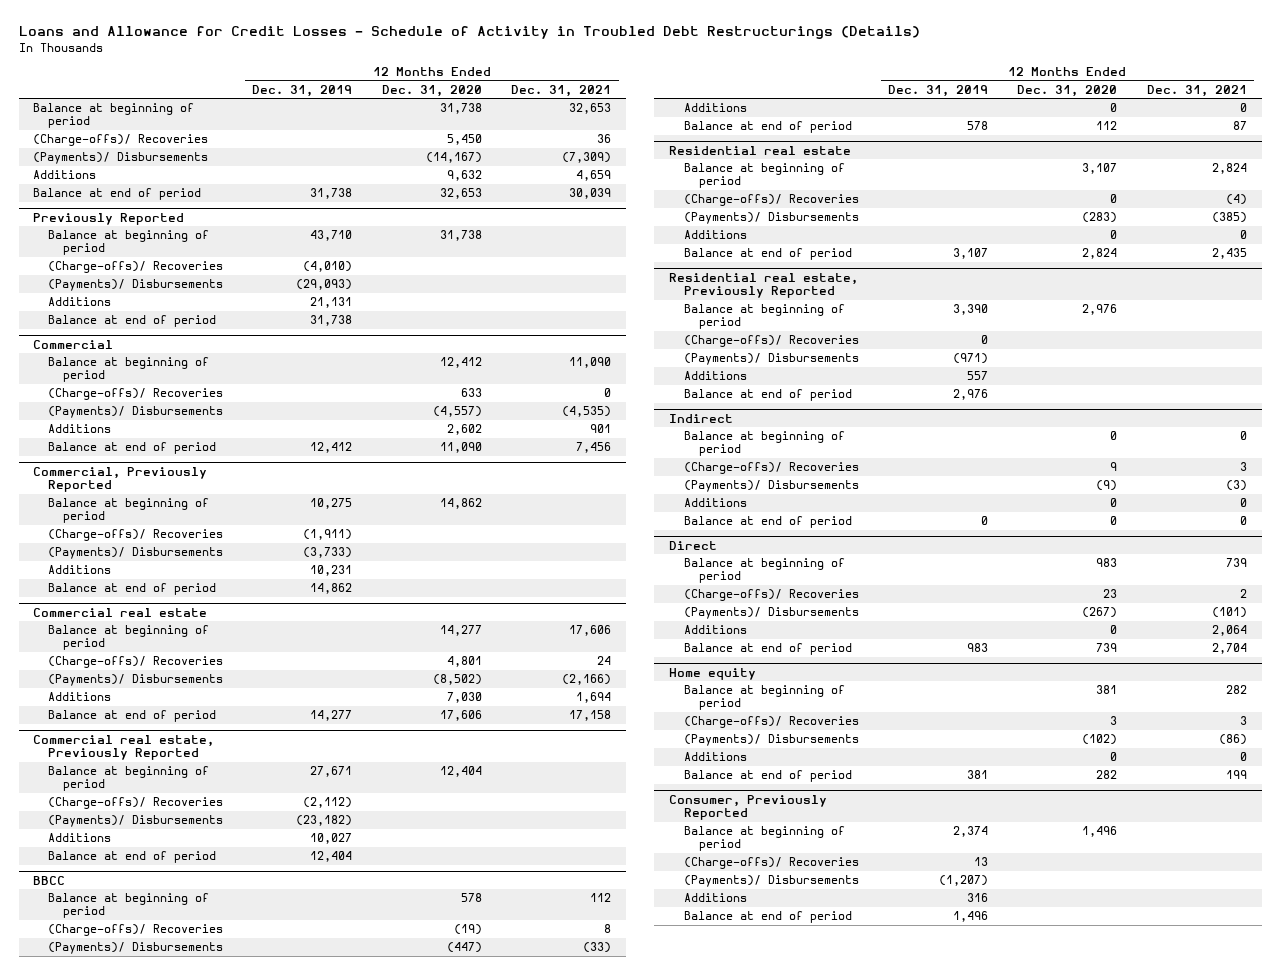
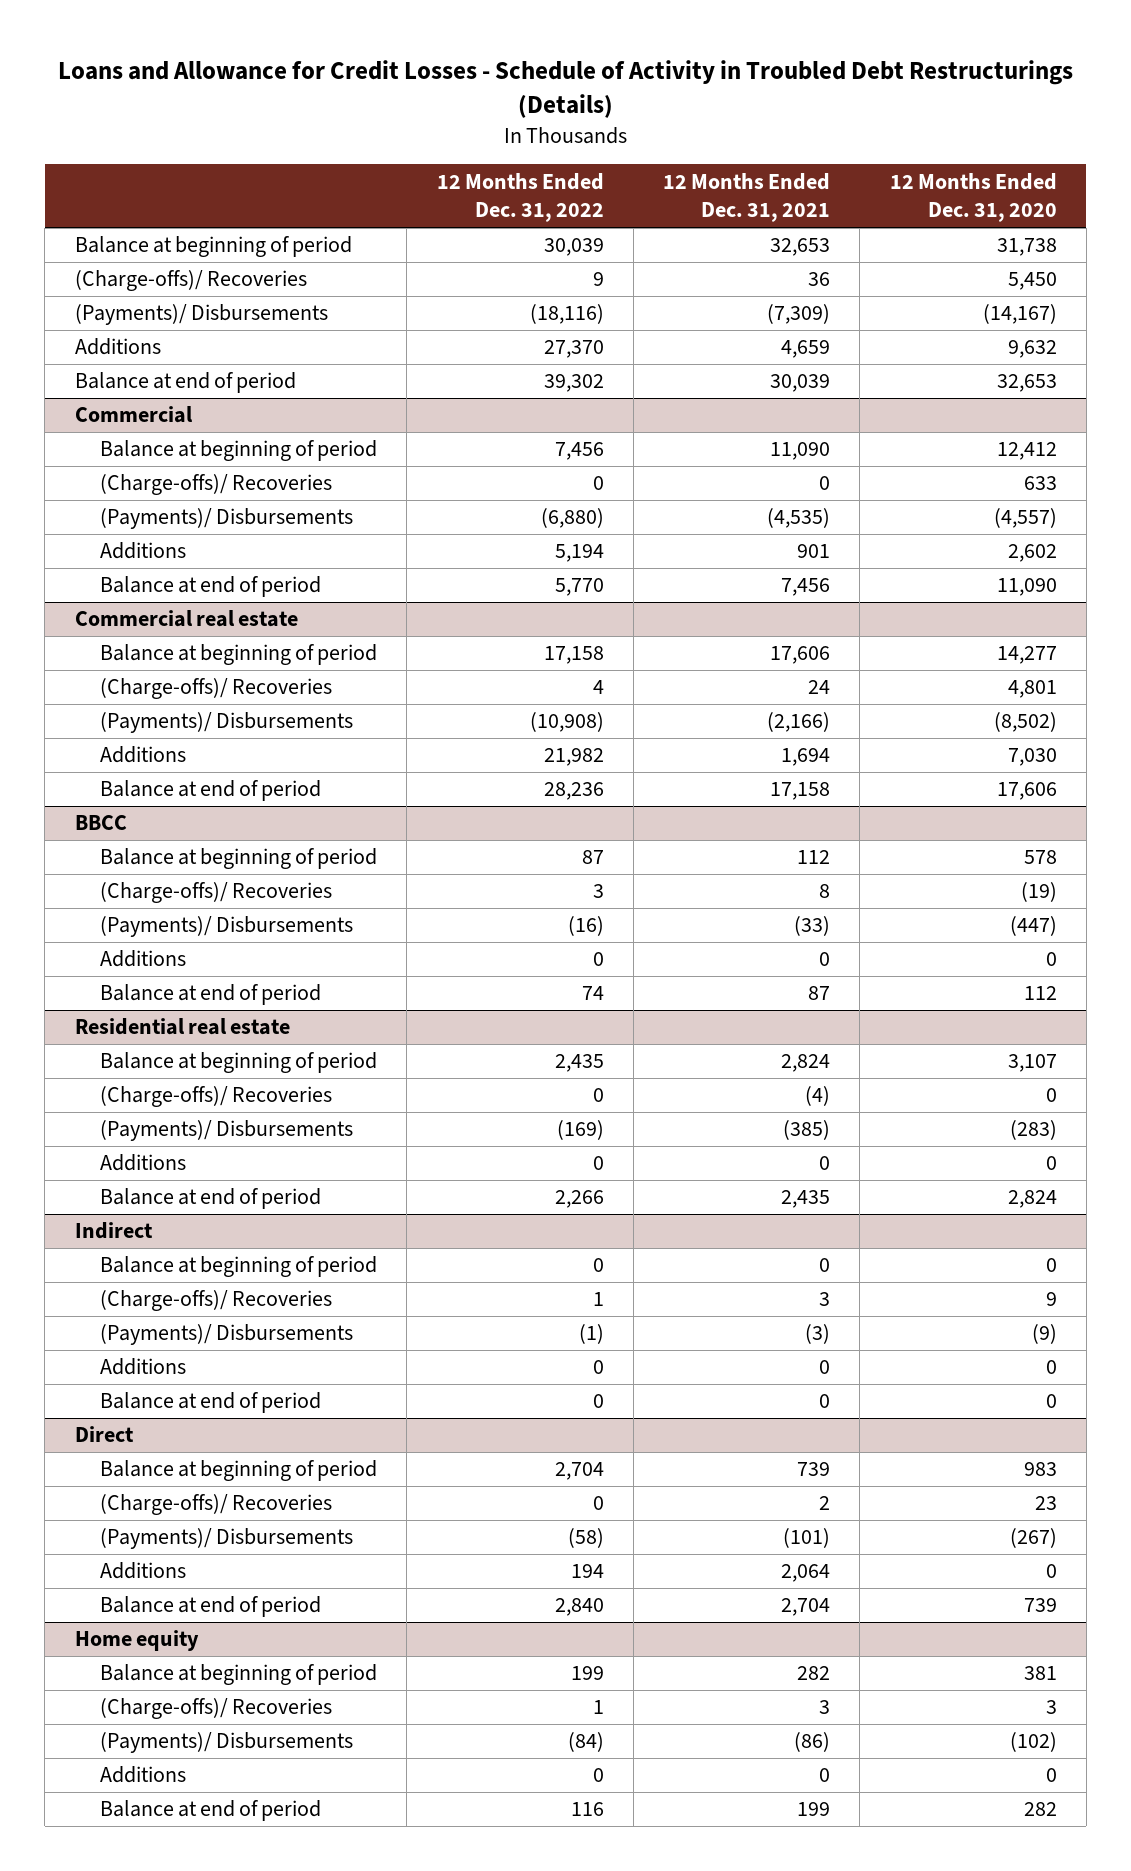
- | 12 Months Ended Dec. 31, 2019 | 12 Months Ended Dec. 31, 2020 | 12 Months Ended Dec. 31, 2021
+ | 12 Months Ended Dec. 31, 2022 | 12 Months Ended Dec. 31, 2021 | 12 Months Ended Dec. 31, 2020
- Previously Reported
- Balance at beginning of period | 43,710 | 31,738 |
- (Charge-offs)/ Recoveries | (4,010) | |
- (Payments)/ Disbursements | (29,093) | |
- Additions | 21,131 | |
- Balance at end of period | 31,738 | |
- Commercial, Previously Reported
- Balance at beginning of period | 10,275 | 14,862 |
- (Charge-offs)/ Recoveries | (1,911) | |
- (Payments)/ Disbursements | (3,733) | |
- Additions | 10,231 | |
- Balance at end of period | 14,862 | |
- Commercial real estate, Previously Reported
- Balance at beginning of period | 27,671 | 12,404 |
- (Charge-offs)/ Recoveries | (2,112) | |
- (Payments)/ Disbursements | (23,182) | |
- Additions | 10,027 | |
- Balance at end of period | 12,404 | |
- Residential real estate, Previously Reported
- Balance at beginning of period | 3,390 | 2,976 |
- (Charge-offs)/ Recoveries | 0 | |
- (Payments)/ Disbursements | (971) | |
- Additions | 557 | |
- Balance at end of period | 2,976 | |
- Consumer, Previously Reported
- Balance at beginning of period | 2,374 | 1,496 |
- (Charge-offs)/ Recoveries | 13 | |
- (Payments)/ Disbursements | (1,207) | |
- Additions | 316 | |
- Balance at end of period | 1,496 | |

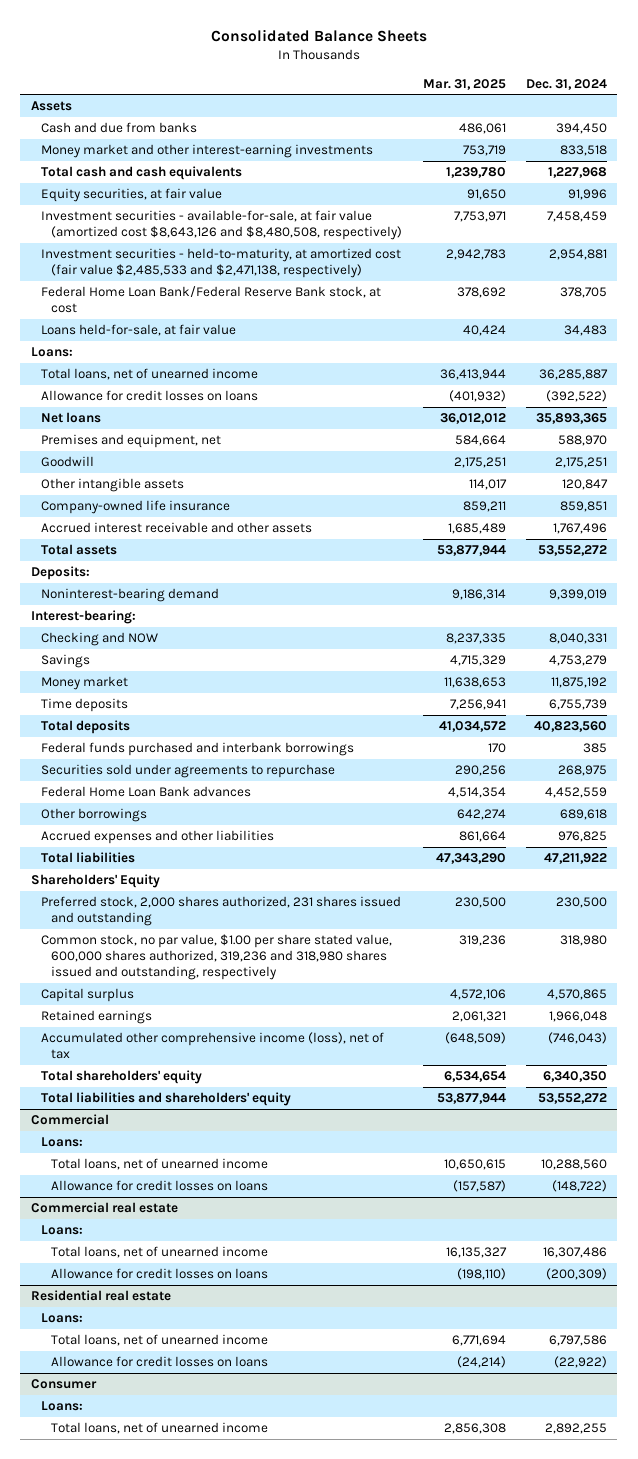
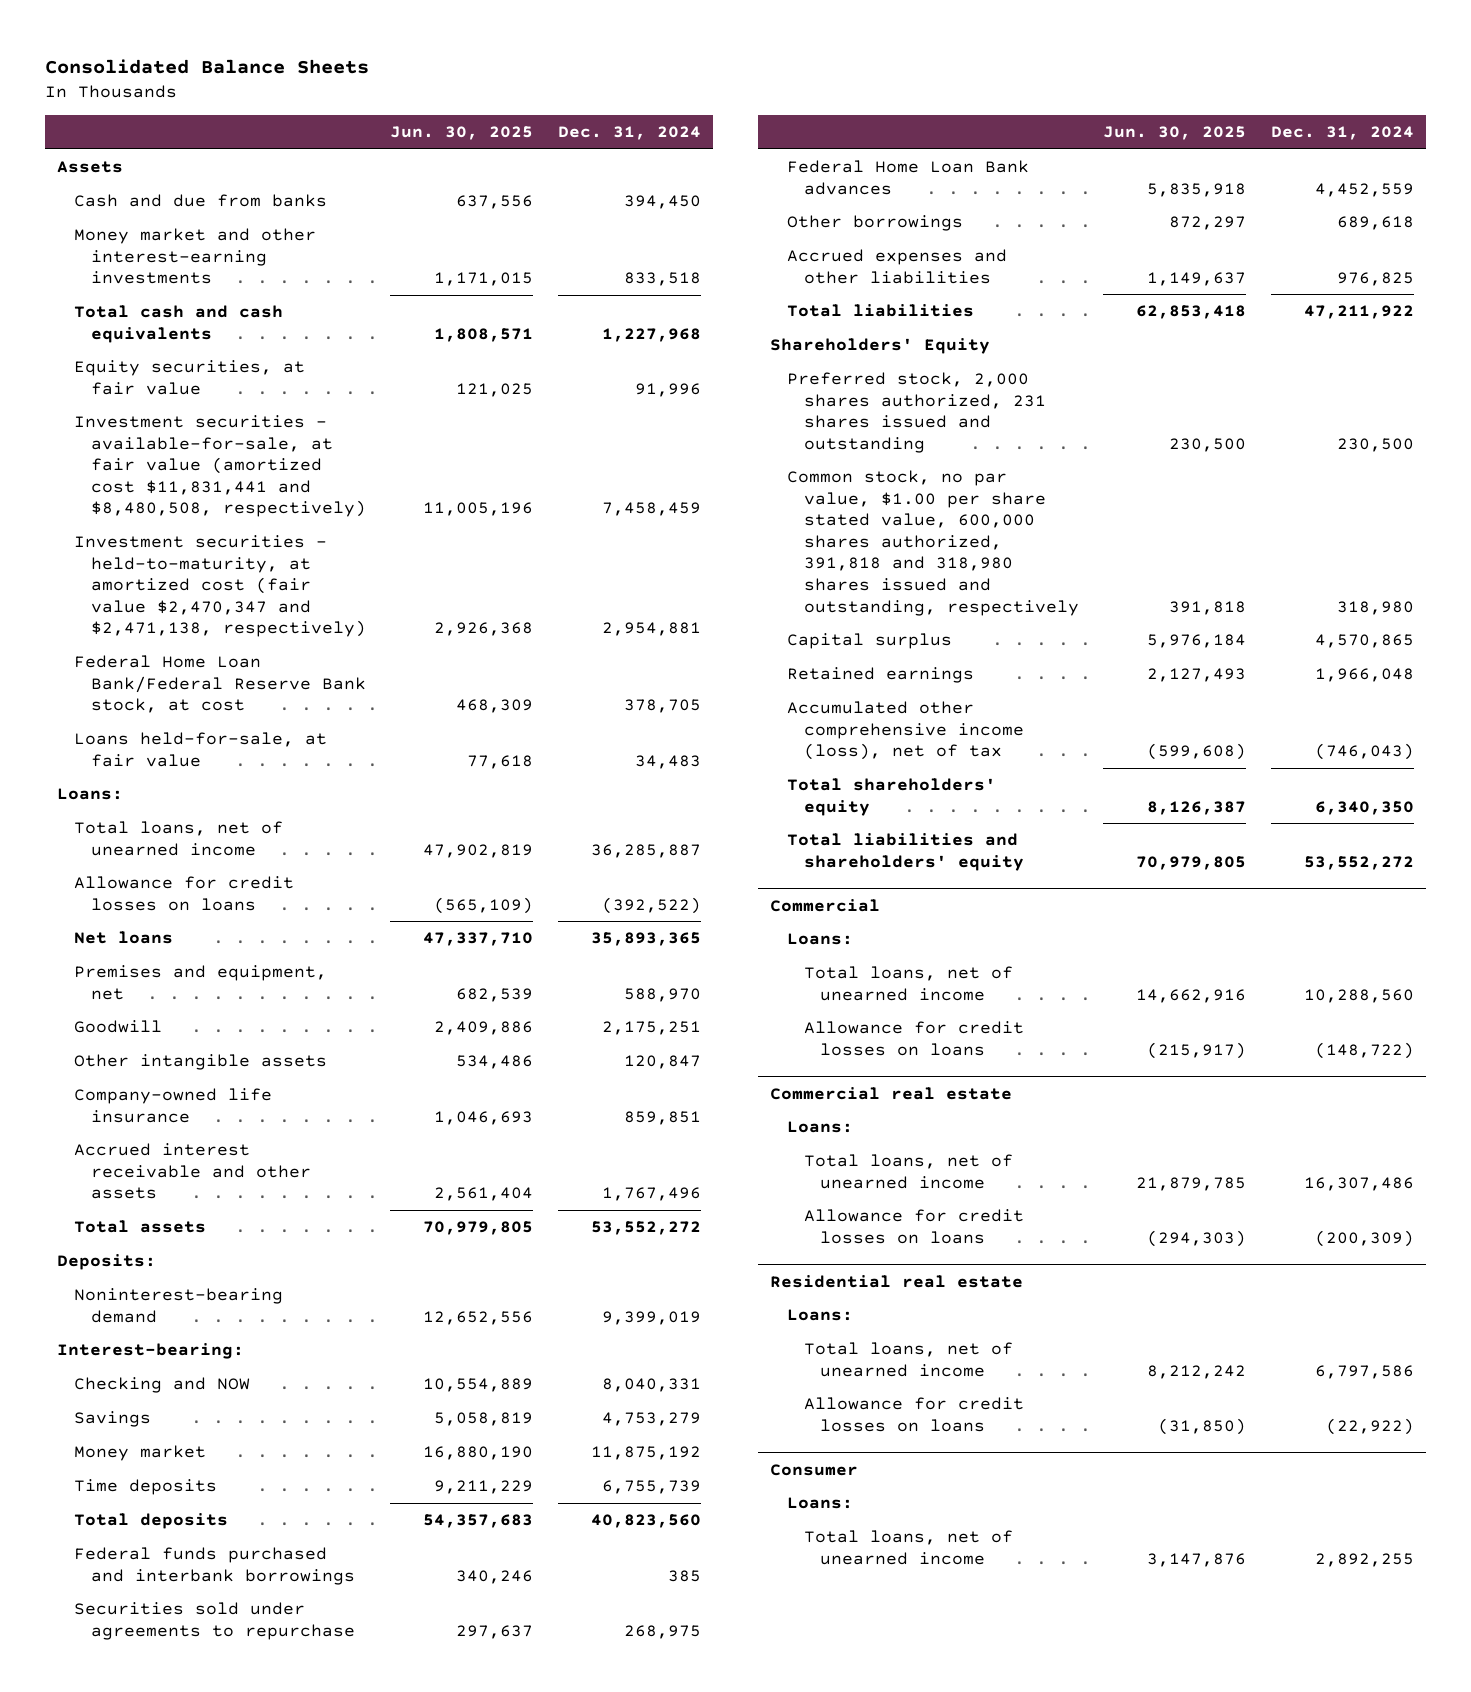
- | Mar. 31, 2025 | Dec. 31, 2024
+ | Jun. 30, 2025 | Dec. 31, 2024
- Investment securities - available-for-sale, at fair value (amortized cost $8,643,126 and $8,480,508, respectively) | 7,753,971 | 7,458,459
- Investment securities - held-to-maturity, at amortized cost (fair value $2,485,533 and $2,471,138, respectively) | 2,942,783 | 2,954,881
+ Investment securities - available-for-sale, at fair value (amortized cost $11,831,441 and $8,480,508, respectively) | 11,005,196 | 7,458,459
+ Investment securities - held-to-maturity, at amortized cost (fair value $2,470,347 and $2,471,138, respectively) | 2,926,368 | 2,954,881
- Common stock, no par value, $1.00 per share stated value, 600,000 shares authorized, 319,236 and 318,980 shares issued and outstanding, respectively | 319,236 | 318,980
+ Common stock, no par value, $1.00 per share stated value, 600,000 shares authorized, 391,818 and 318,980 shares issued and outstanding, respectively | 391,818 | 318,980

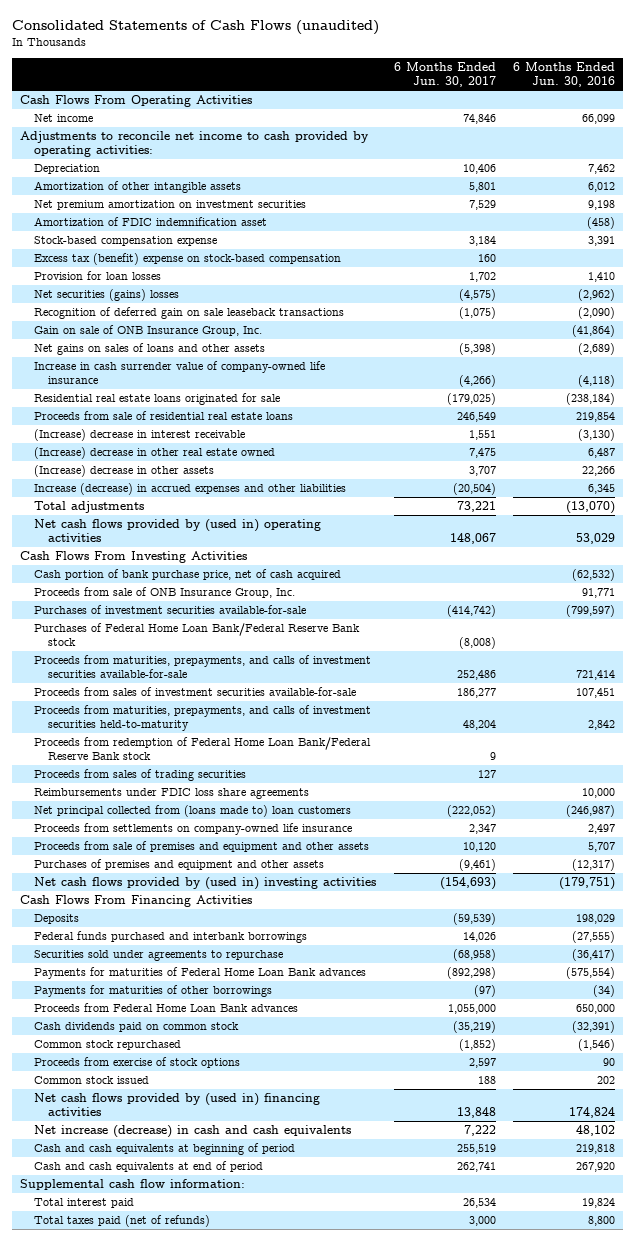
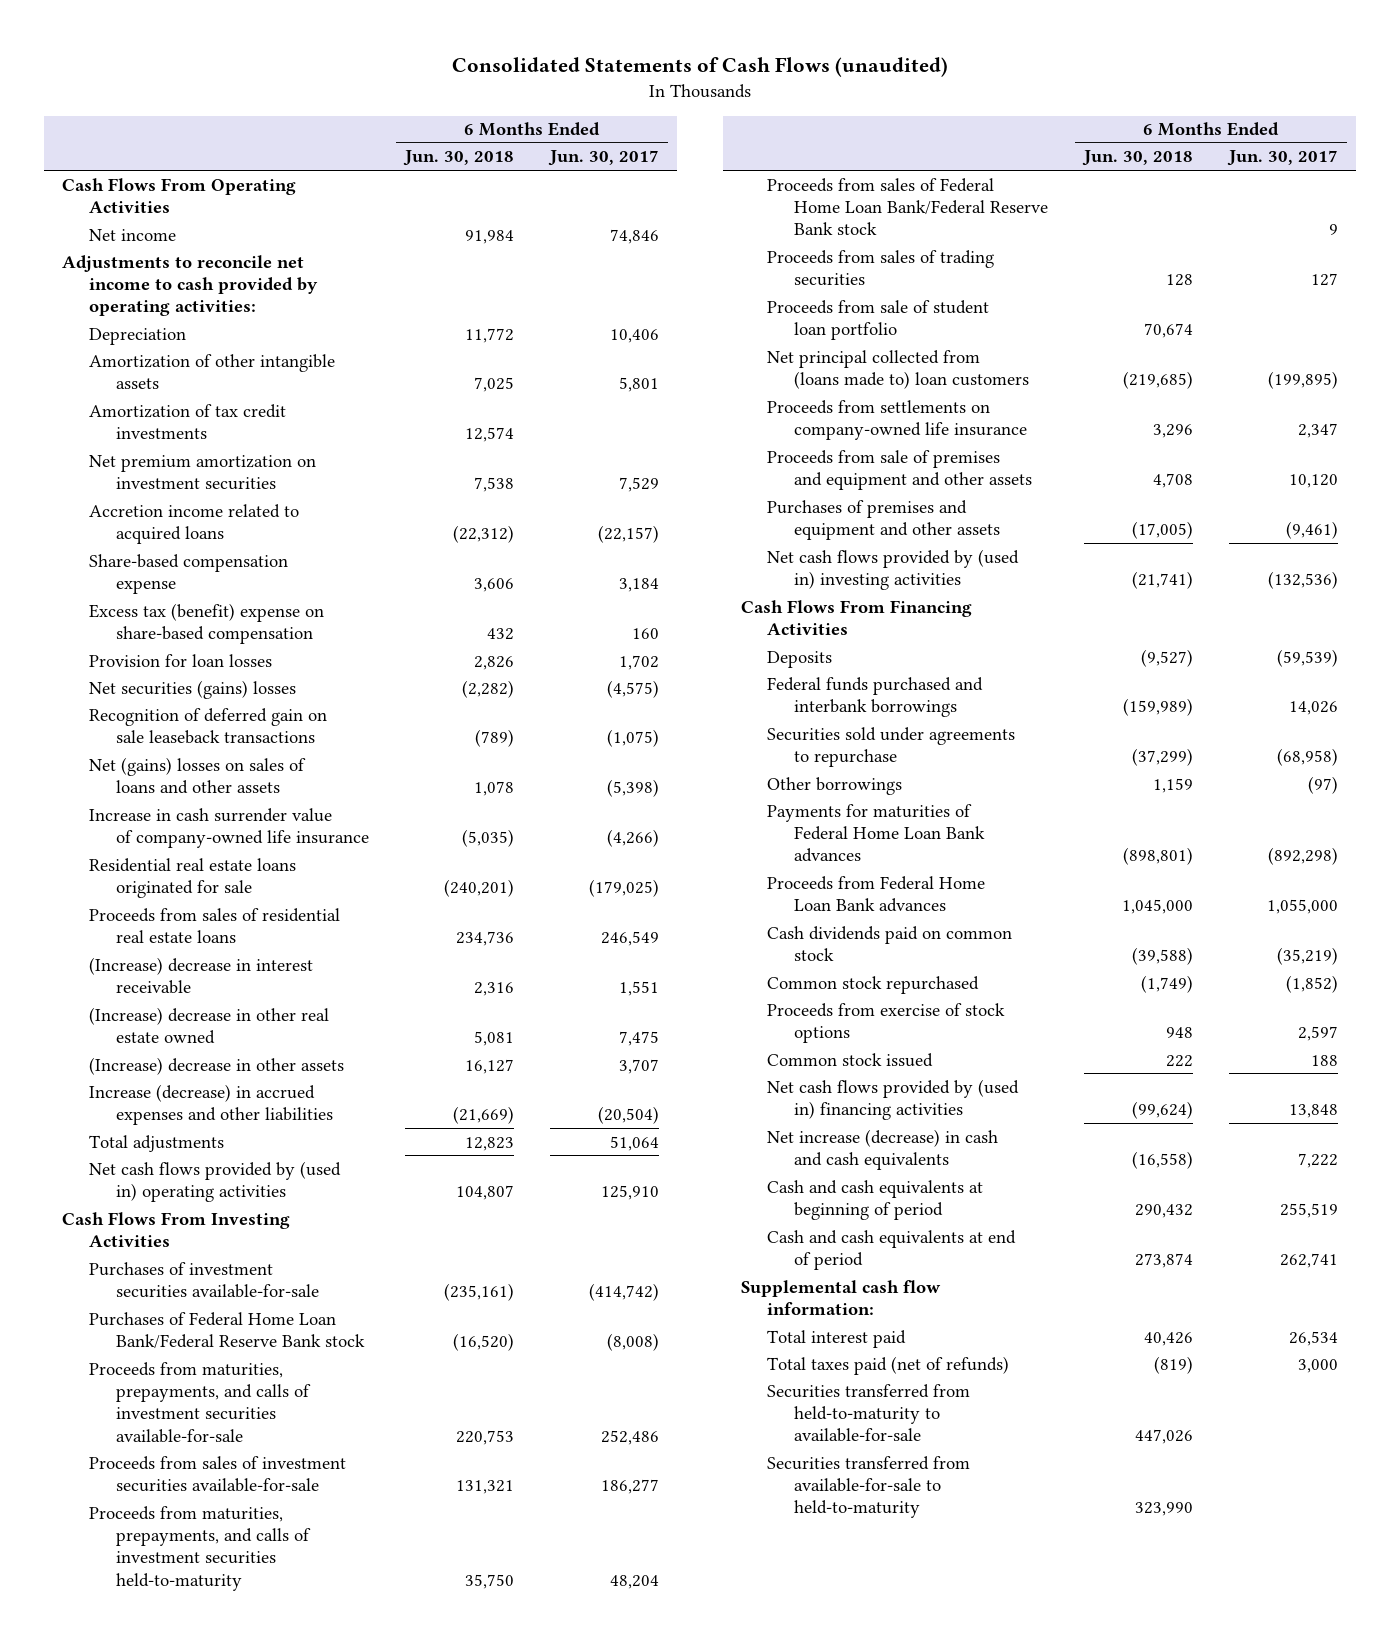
- | 6 Months Ended Jun. 30, 2017 | 6 Months Ended Jun. 30, 2016
+ | 6 Months Ended Jun. 30, 2018 | 6 Months Ended Jun. 30, 2017
+ Amortization of tax credit investments | 12,574 |
- Amortization of FDIC indemnification asset | | (458)
- Stock-based compensation expense | 3,184 | 3,391
- Excess tax (benefit) expense on stock-based compensation | 160 |
+ Accretion income related to acquired loans | (22,312) | (22,157)
+ Share-based compensation expense | 3,606 | 3,184
+ Excess tax (benefit) expense on share-based compensation | 432 | 160
- Gain on sale of ONB Insurance Group, Inc. | | (41,864)
- Net gains on sales of loans and other assets | (5,398) | (2,689)
+ Net (gains) losses on sales of loans and other assets | 1,078 | (5,398)
- Proceeds from sale of residential real estate loans | 246,549 | 219,854
+ Proceeds from sales of residential real estate loans | 234,736 | 246,549
- Total adjustments | 73,221 | (13,070)
- Net cash flows provided by (used in) operating activities | 148,067 | 53,029
+ Total adjustments | 12,823 | 51,064
+ Net cash flows provided by (used in) operating activities | 104,807 | 125,910
- Cash portion of bank purchase price, net of cash acquired | | (62,532)
- Proceeds from sale of ONB Insurance Group, Inc. | | 91,771
- Proceeds from redemption of Federal Home Loan Bank/Federal Reserve Bank stock | 9 |
+ Proceeds from sales of Federal Home Loan Bank/Federal Reserve Bank stock | | 9
- Reimbursements under FDIC loss share agreements | | 10,000
- Net principal collected from (loans made to) loan customers | (222,052) | (246,987)
+ Proceeds from sale of student loan portfolio | 70,674 |
+ Net principal collected from (loans made to) loan customers | (219,685) | (199,895)
- Net cash flows provided by (used in) investing activities | (154,693) | (179,751)
+ Net cash flows provided by (used in) investing activities | (21,741) | (132,536)
+ Other borrowings | 1,159 | (97)
- Payments for maturities of other borrowings | (97) | (34)
+ Securities transferred from held-to-maturity to available-for-sale | 447,026 |
+ Securities transferred from available-for-sale to held-to-maturity | 323,990 |

